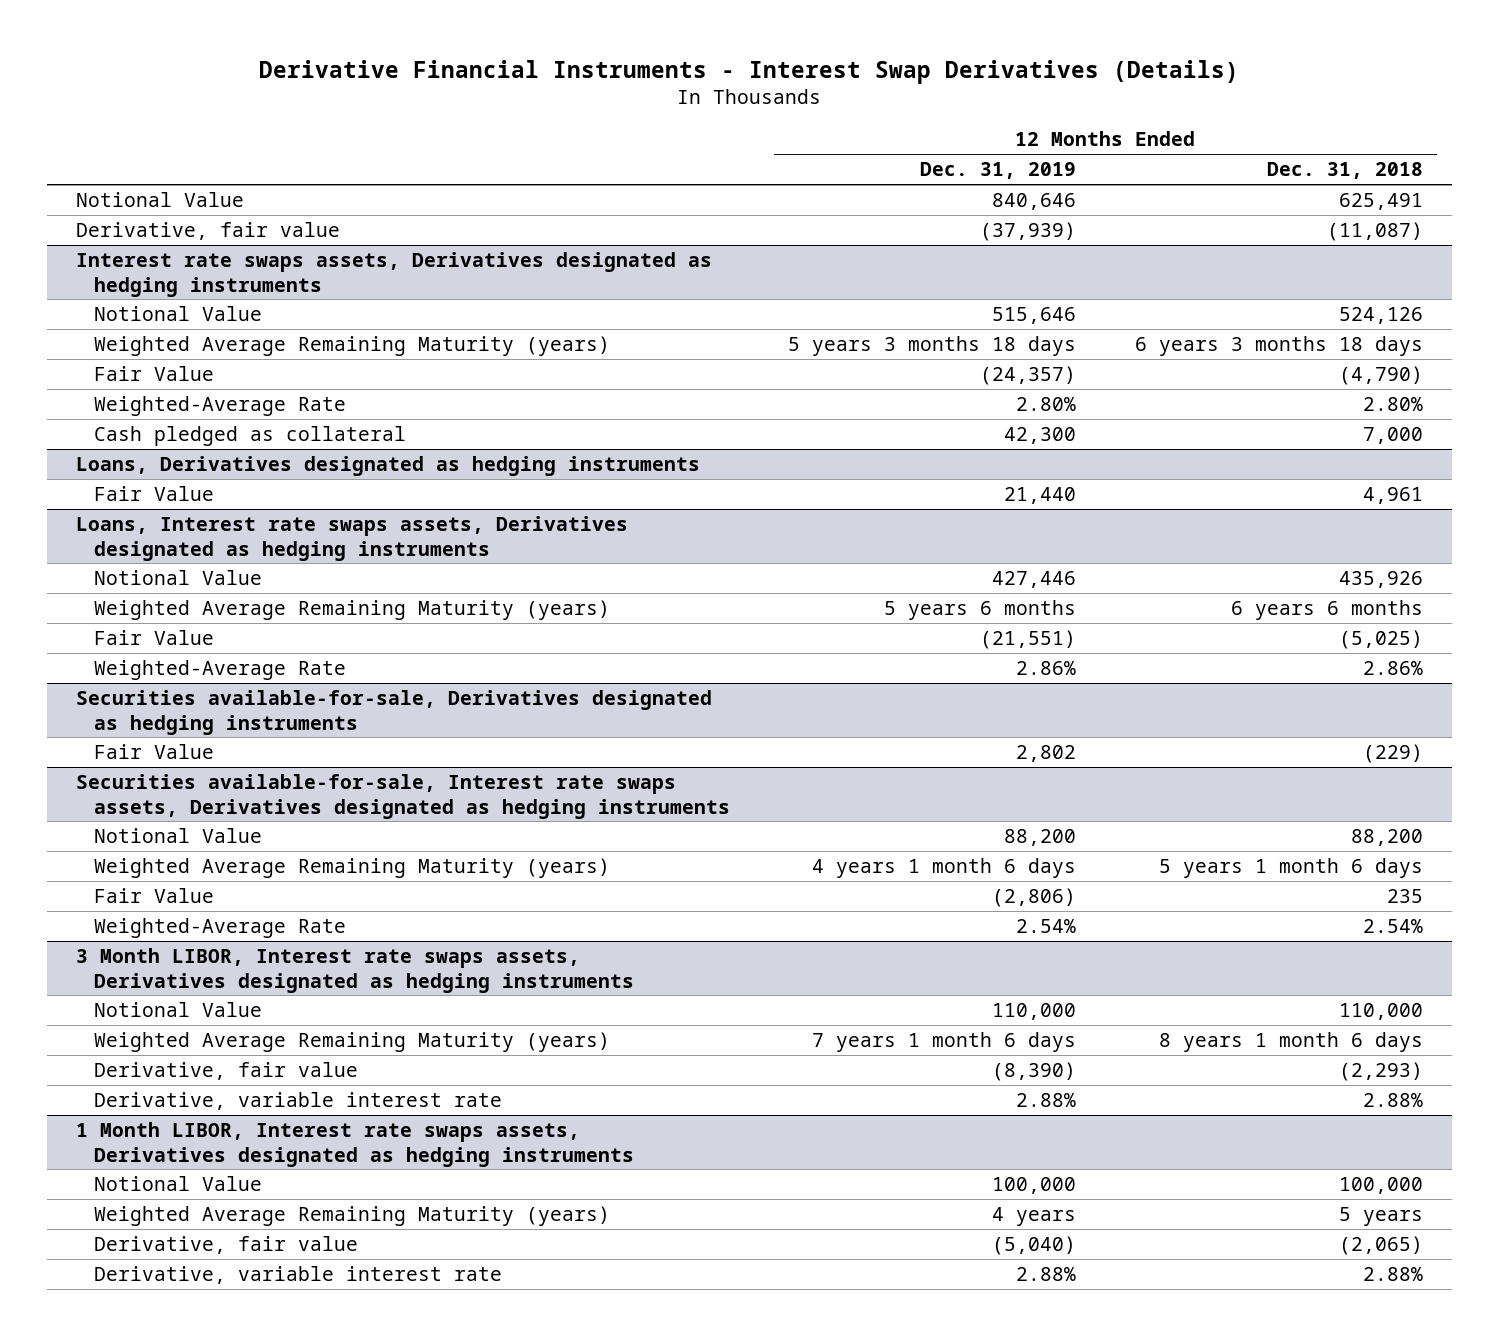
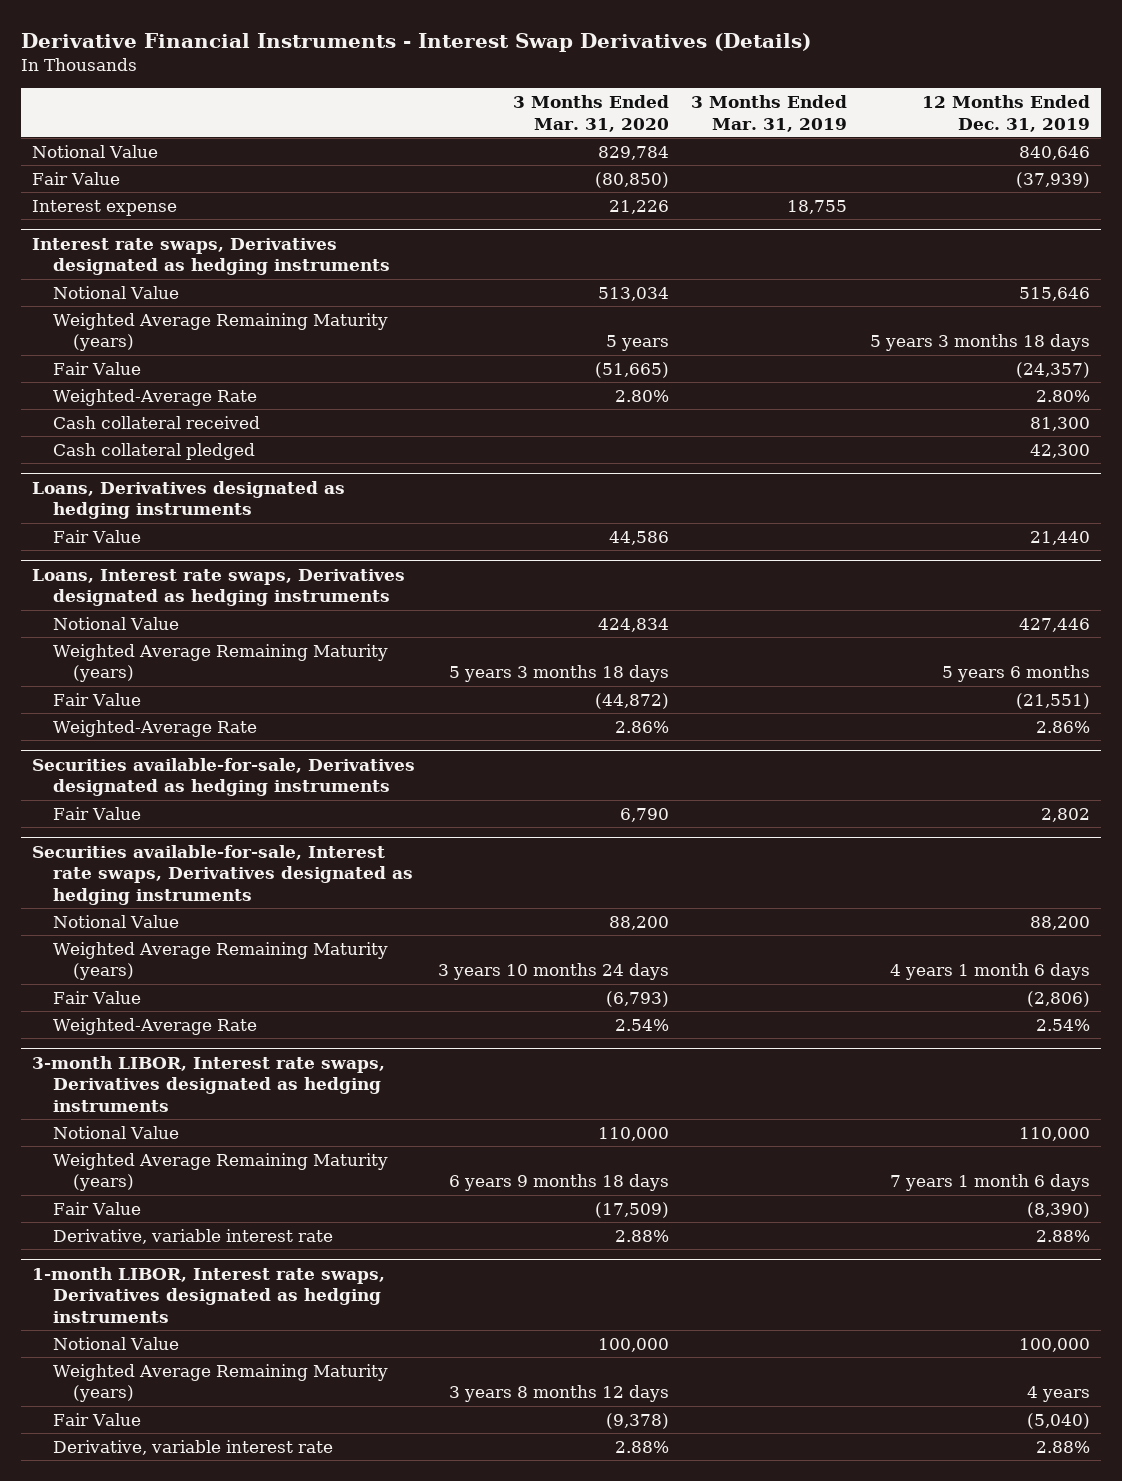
- | 12 Months Ended Dec. 31, 2019 | 12 Months Ended Dec. 31, 2018
+ | 3 Months Ended Mar. 31, 2020 | 3 Months Ended Mar. 31, 2019 | 12 Months Ended Dec. 31, 2019
- Derivative, fair value | (37,939) | (11,087)
- Interest rate swaps assets, Derivatives designated as hedging instruments
+ Fair Value | (80,850) | | (37,939)
+ Interest expense | 21,226 | 18,755 |
+ Interest rate swaps, Derivatives designated as hedging instruments
- Cash pledged as collateral | 42,300 | 7,000
+ Cash collateral received | | | 81,300
+ Cash collateral pledged | | | 42,300
- Loans, Interest rate swaps assets, Derivatives designated as hedging instruments
+ Loans, Interest rate swaps, Derivatives designated as hedging instruments
- Securities available-for-sale, Interest rate swaps assets, Derivatives designated as hedging instruments
+ Securities available-for-sale, Interest rate swaps, Derivatives designated as hedging instruments
- 3 Month LIBOR, Interest rate swaps assets, Derivatives designated as hedging instruments
+ 3-month LIBOR, Interest rate swaps, Derivatives designated as hedging instruments
- Derivative, fair value | (8,390) | (2,293)
+ Fair Value | (17,509) | | (8,390)
- 1 Month LIBOR, Interest rate swaps assets, Derivatives designated as hedging instruments
+ 1-month LIBOR, Interest rate swaps, Derivatives designated as hedging instruments
- Derivative, fair value | (5,040) | (2,065)
+ Fair Value | (9,378) | | (5,040)

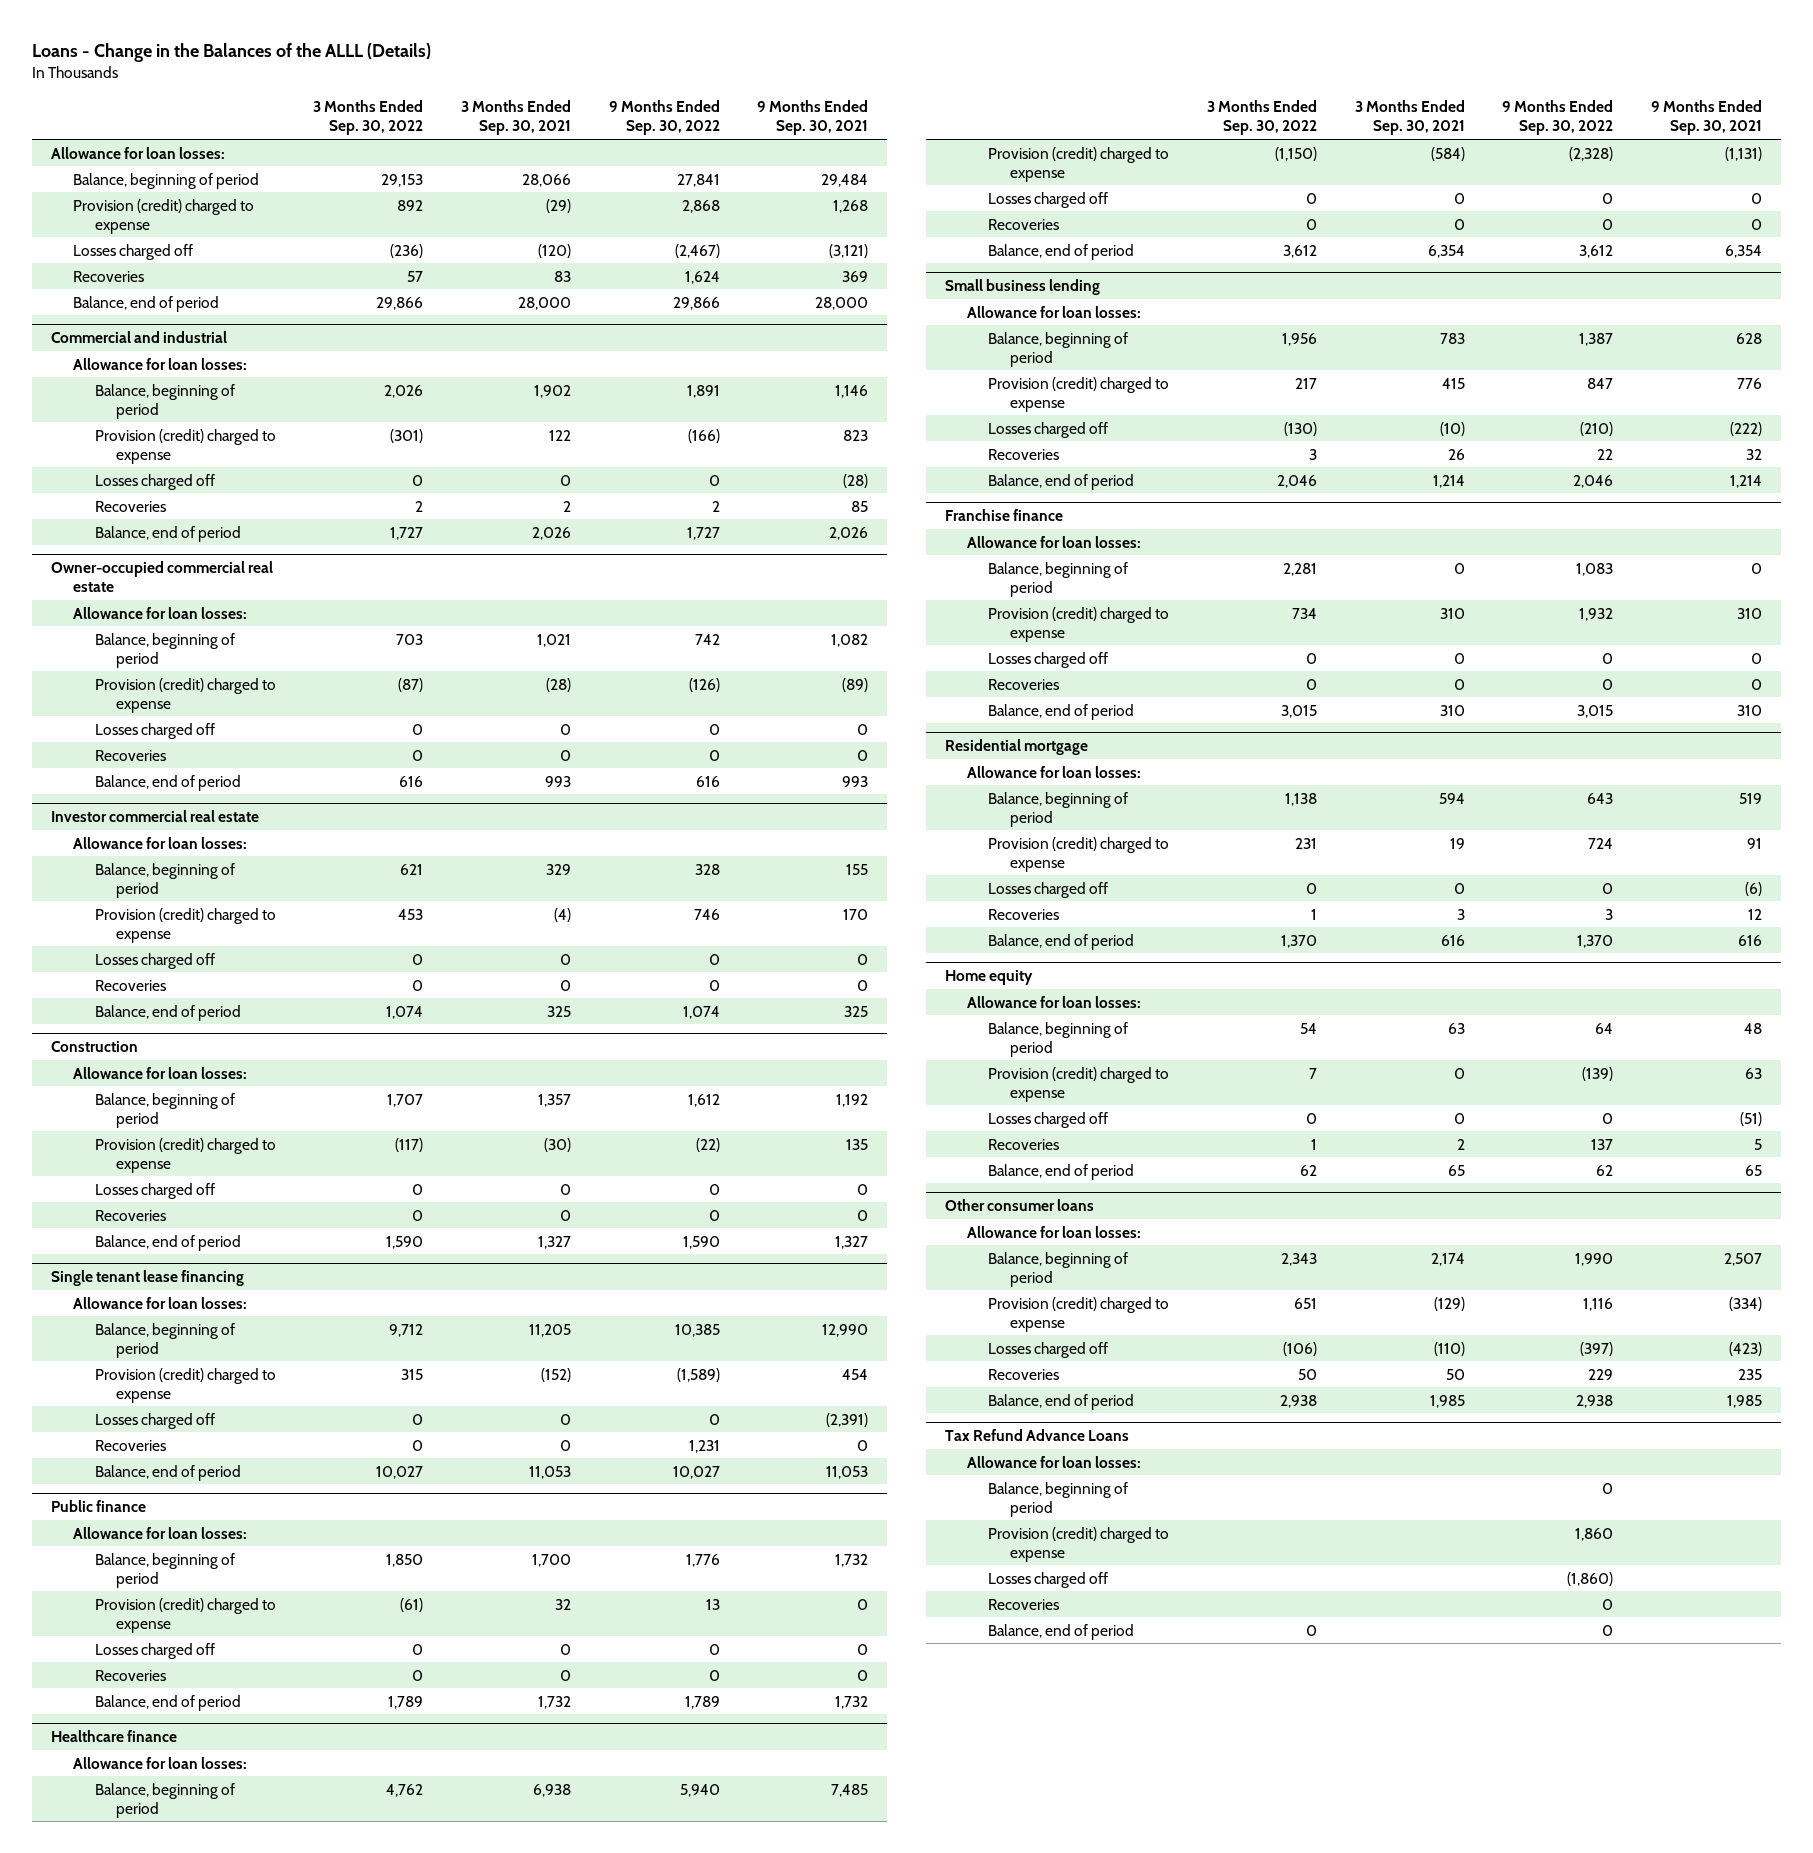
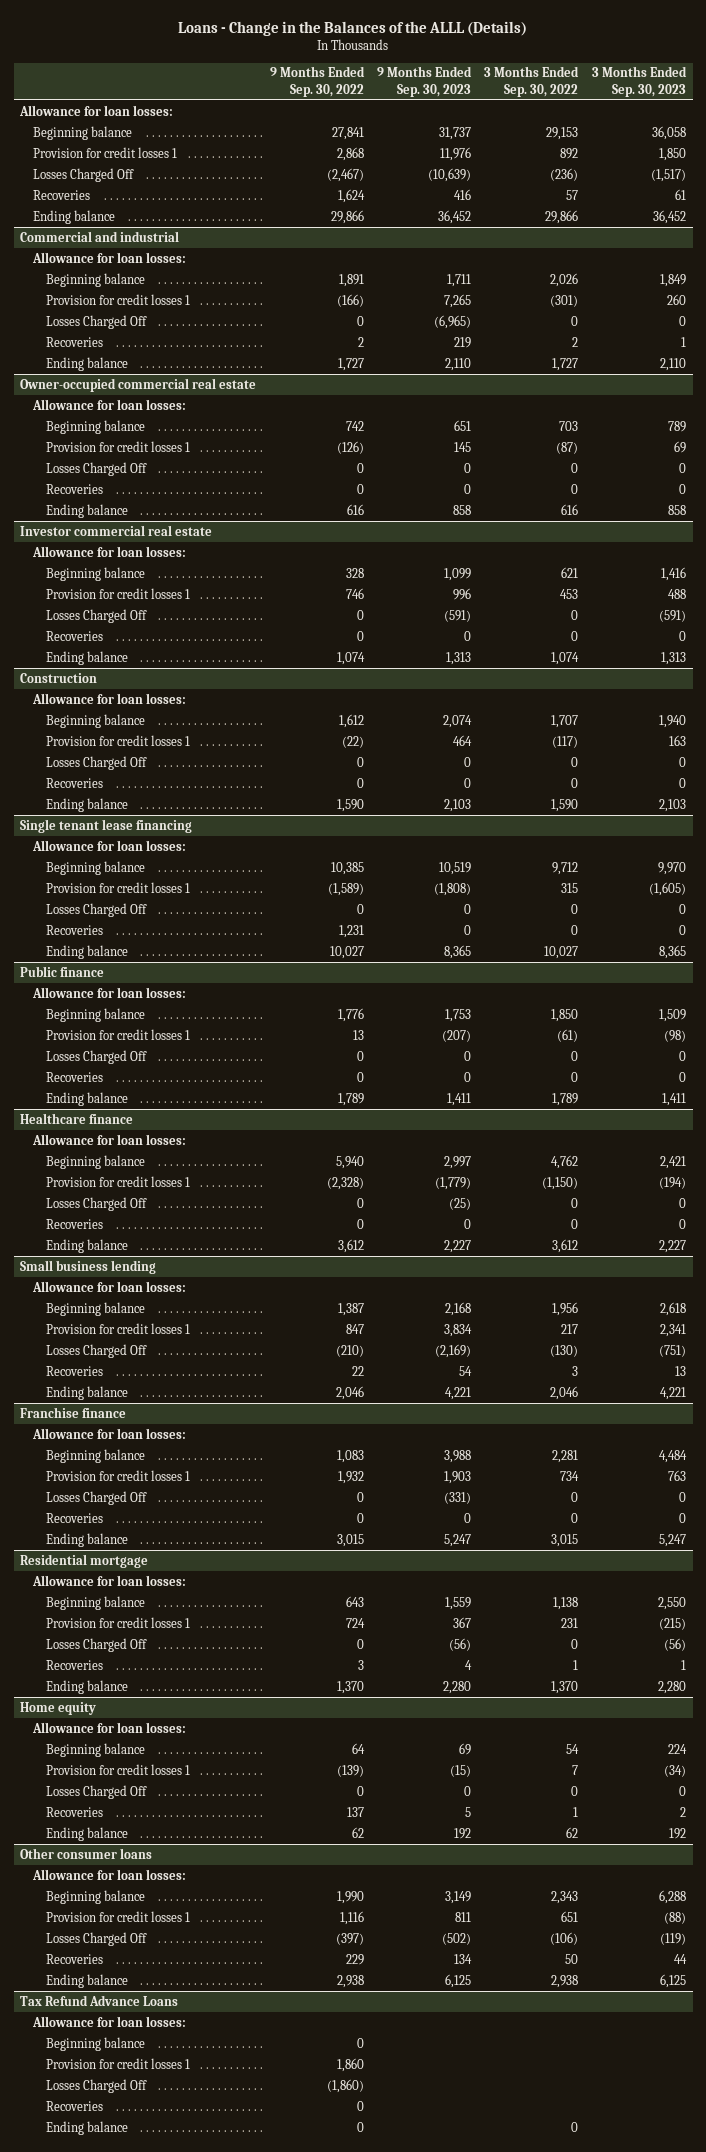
- | 3 Months Ended Sep. 30, 2022 | 3 Months Ended Sep. 30, 2021 | 9 Months Ended Sep. 30, 2022 | 9 Months Ended Sep. 30, 2021
+ | 9 Months Ended Sep. 30, 2022 | 9 Months Ended Sep. 30, 2023 | 3 Months Ended Sep. 30, 2022 | 3 Months Ended Sep. 30, 2023
- Balance, beginning of period | 29,153 | 28,066 | 27,841 | 29,484
- Provision (credit) charged to expense | 892 | (29) | 2,868 | 1,268
- Losses charged off | (236) | (120) | (2,467) | (3,121)
+ Beginning balance | 27,841 | 31,737 | 29,153 | 36,058
+ Provision for credit losses 1 | 2,868 | 11,976 | 892 | 1,850
+ Losses Charged Off | (2,467) | (10,639) | (236) | (1,517)
- Balance, end of period | 29,866 | 28,000 | 29,866 | 28,000
+ Ending balance | 29,866 | 36,452 | 29,866 | 36,452
@ Commercial and industrial
- Balance, beginning of period | 2,026 | 1,902 | 1,891 | 1,146
- Provision (credit) charged to expense | (301) | 122 | (166) | 823
- Losses charged off | 0 | 0 | 0 | (28)
+ Beginning balance | 1,891 | 1,711 | 2,026 | 1,849
+ Provision for credit losses 1 | (166) | 7,265 | (301) | 260
+ Losses Charged Off | 0 | (6,965) | 0 | 0
- Balance, end of period | 1,727 | 2,026 | 1,727 | 2,026
+ Ending balance | 1,727 | 2,110 | 1,727 | 2,110
@ Owner-occupied commercial real estate
- Balance, beginning of period | 703 | 1,021 | 742 | 1,082
- Provision (credit) charged to expense | (87) | (28) | (126) | (89)
- Losses charged off | 0 | 0 | 0 | 0
+ Beginning balance | 742 | 651 | 703 | 789
+ Provision for credit losses 1 | (126) | 145 | (87) | 69
+ Losses Charged Off | 0 | 0 | 0 | 0
- Balance, end of period | 616 | 993 | 616 | 993
+ Ending balance | 616 | 858 | 616 | 858
@ Investor commercial real estate
- Balance, beginning of period | 621 | 329 | 328 | 155
- Provision (credit) charged to expense | 453 | (4) | 746 | 170
- Losses charged off | 0 | 0 | 0 | 0
+ Beginning balance | 328 | 1,099 | 621 | 1,416
+ Provision for credit losses 1 | 746 | 996 | 453 | 488
+ Losses Charged Off | 0 | (591) | 0 | (591)
- Balance, end of period | 1,074 | 325 | 1,074 | 325
+ Ending balance | 1,074 | 1,313 | 1,074 | 1,313
@ Construction
- Balance, beginning of period | 1,707 | 1,357 | 1,612 | 1,192
- Provision (credit) charged to expense | (117) | (30) | (22) | 135
- Losses charged off | 0 | 0 | 0 | 0
+ Beginning balance | 1,612 | 2,074 | 1,707 | 1,940
+ Provision for credit losses 1 | (22) | 464 | (117) | 163
+ Losses Charged Off | 0 | 0 | 0 | 0
- Balance, end of period | 1,590 | 1,327 | 1,590 | 1,327
+ Ending balance | 1,590 | 2,103 | 1,590 | 2,103
@ Single tenant lease financing
- Balance, beginning of period | 9,712 | 11,205 | 10,385 | 12,990
- Provision (credit) charged to expense | 315 | (152) | (1,589) | 454
- Losses charged off | 0 | 0 | 0 | (2,391)
+ Beginning balance | 10,385 | 10,519 | 9,712 | 9,970
+ Provision for credit losses 1 | (1,589) | (1,808) | 315 | (1,605)
+ Losses Charged Off | 0 | 0 | 0 | 0
- Balance, end of period | 10,027 | 11,053 | 10,027 | 11,053
+ Ending balance | 10,027 | 8,365 | 10,027 | 8,365
@ Public finance
- Balance, beginning of period | 1,850 | 1,700 | 1,776 | 1,732
- Provision (credit) charged to expense | (61) | 32 | 13 | 0
- Losses charged off | 0 | 0 | 0 | 0
+ Beginning balance | 1,776 | 1,753 | 1,850 | 1,509
+ Provision for credit losses 1 | 13 | (207) | (61) | (98)
+ Losses Charged Off | 0 | 0 | 0 | 0
- Balance, end of period | 1,789 | 1,732 | 1,789 | 1,732
+ Ending balance | 1,789 | 1,411 | 1,789 | 1,411
@ Healthcare finance
- Balance, beginning of period | 4,762 | 6,938 | 5,940 | 7,485
- Provision (credit) charged to expense | (1,150) | (584) | (2,328) | (1,131)
- Losses charged off | 0 | 0 | 0 | 0
+ Beginning balance | 5,940 | 2,997 | 4,762 | 2,421
+ Provision for credit losses 1 | (2,328) | (1,779) | (1,150) | (194)
+ Losses Charged Off | 0 | (25) | 0 | 0
- Balance, end of period | 3,612 | 6,354 | 3,612 | 6,354
+ Ending balance | 3,612 | 2,227 | 3,612 | 2,227
@ Small business lending
- Balance, beginning of period | 1,956 | 783 | 1,387 | 628
- Provision (credit) charged to expense | 217 | 415 | 847 | 776
- Losses charged off | (130) | (10) | (210) | (222)
+ Beginning balance | 1,387 | 2,168 | 1,956 | 2,618
+ Provision for credit losses 1 | 847 | 3,834 | 217 | 2,341
+ Losses Charged Off | (210) | (2,169) | (130) | (751)
- Balance, end of period | 2,046 | 1,214 | 2,046 | 1,214
+ Ending balance | 2,046 | 4,221 | 2,046 | 4,221
@ Franchise finance
- Balance, beginning of period | 2,281 | 0 | 1,083 | 0
- Provision (credit) charged to expense | 734 | 310 | 1,932 | 310
- Losses charged off | 0 | 0 | 0 | 0
+ Beginning balance | 1,083 | 3,988 | 2,281 | 4,484
+ Provision for credit losses 1 | 1,932 | 1,903 | 734 | 763
+ Losses Charged Off | 0 | (331) | 0 | 0
- Balance, end of period | 3,015 | 310 | 3,015 | 310
+ Ending balance | 3,015 | 5,247 | 3,015 | 5,247
@ Residential mortgage
- Balance, beginning of period | 1,138 | 594 | 643 | 519
- Provision (credit) charged to expense | 231 | 19 | 724 | 91
- Losses charged off | 0 | 0 | 0 | (6)
+ Beginning balance | 643 | 1,559 | 1,138 | 2,550
+ Provision for credit losses 1 | 724 | 367 | 231 | (215)
+ Losses Charged Off | 0 | (56) | 0 | (56)
- Balance, end of period | 1,370 | 616 | 1,370 | 616
+ Ending balance | 1,370 | 2,280 | 1,370 | 2,280
@ Home equity
- Balance, beginning of period | 54 | 63 | 64 | 48
- Provision (credit) charged to expense | 7 | 0 | (139) | 63
- Losses charged off | 0 | 0 | 0 | (51)
+ Beginning balance | 64 | 69 | 54 | 224
+ Provision for credit losses 1 | (139) | (15) | 7 | (34)
+ Losses Charged Off | 0 | 0 | 0 | 0
- Balance, end of period | 62 | 65 | 62 | 65
+ Ending balance | 62 | 192 | 62 | 192
@ Other consumer loans
- Balance, beginning of period | 2,343 | 2,174 | 1,990 | 2,507
- Provision (credit) charged to expense | 651 | (129) | 1,116 | (334)
- Losses charged off | (106) | (110) | (397) | (423)
+ Beginning balance | 1,990 | 3,149 | 2,343 | 6,288
+ Provision for credit losses 1 | 1,116 | 811 | 651 | (88)
+ Losses Charged Off | (397) | (502) | (106) | (119)
- Balance, end of period | 2,938 | 1,985 | 2,938 | 1,985
+ Ending balance | 2,938 | 6,125 | 2,938 | 6,125
@ Tax Refund Advance Loans
- Balance, beginning of period | | | 0 |
- Provision (credit) charged to expense | | | 1,860 |
- Losses charged off | | | (1,860) |
+ Beginning balance | 0 | | |
+ Provision for credit losses 1 | 1,860 | | |
+ Losses Charged Off | (1,860) | | |
- Balance, end of period | 0 | | 0 |
+ Ending balance | 0 | | 0 |

